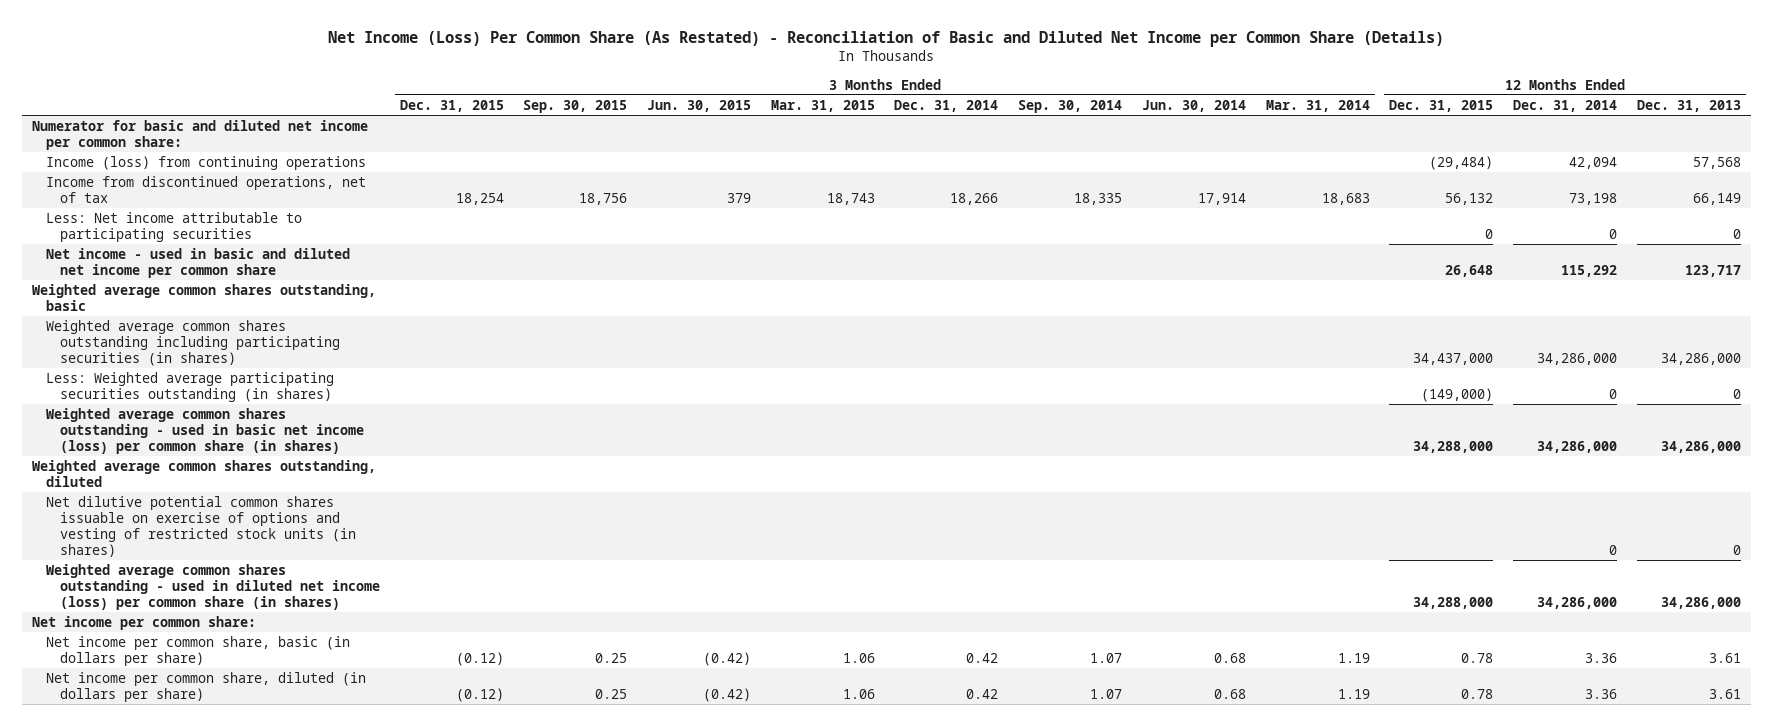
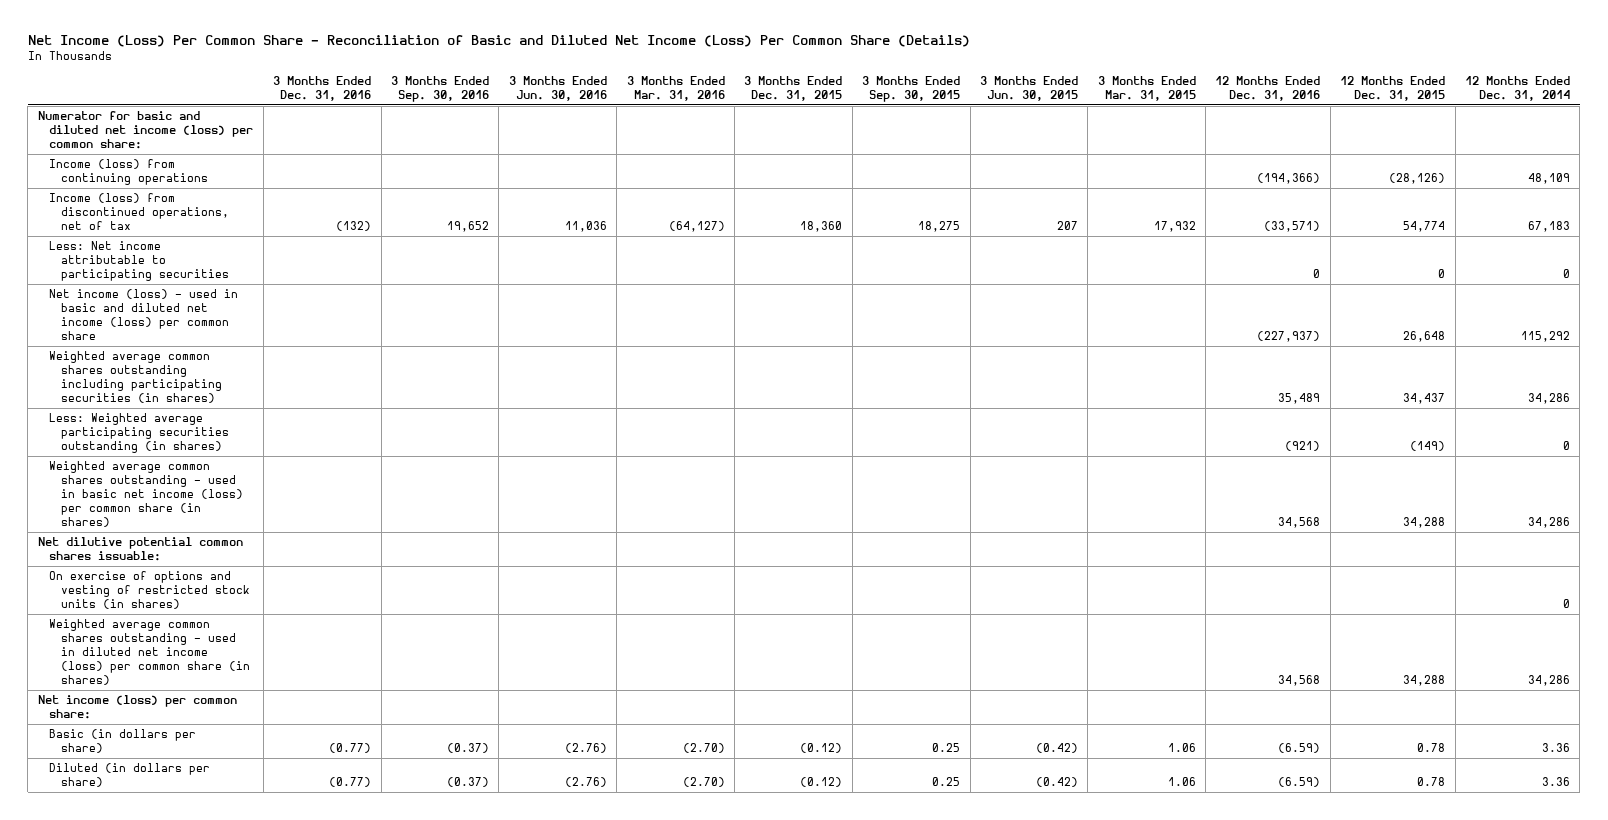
- Net Income (Loss) Per Common Share (As Restated) - Reconciliation of Basic and Diluted Net Income per Common Share (Details)
+ Net Income (Loss) Per Common Share - Reconciliation of Basic and Diluted Net Income (Loss) Per Common Share (Details)
- | 3 Months Ended Dec. 31, 2015 | 3 Months Ended Sep. 30, 2015 | 3 Months Ended Jun. 30, 2015 | 3 Months Ended Mar. 31, 2015 | 3 Months Ended Dec. 31, 2014 | 3 Months Ended Sep. 30, 2014 | 3 Months Ended Jun. 30, 2014 | 3 Months Ended Mar. 31, 2014 | 12 Months Ended Dec. 31, 2015 | 12 Months Ended Dec. 31, 2014 | 12 Months Ended Dec. 31, 2013
+ | 3 Months Ended Dec. 31, 2016 | 3 Months Ended Sep. 30, 2016 | 3 Months Ended Jun. 30, 2016 | 3 Months Ended Mar. 31, 2016 | 3 Months Ended Dec. 31, 2015 | 3 Months Ended Sep. 30, 2015 | 3 Months Ended Jun. 30, 2015 | 3 Months Ended Mar. 31, 2015 | 12 Months Ended Dec. 31, 2016 | 12 Months Ended Dec. 31, 2015 | 12 Months Ended Dec. 31, 2014
- Numerator for basic and diluted net income per common share:
- Income (loss) from continuing operations | | | | | | | | | (29,484) | 42,094 | 57,568
- Income from discontinued operations, net of tax | 18,254 | 18,756 | 379 | 18,743 | 18,266 | 18,335 | 17,914 | 18,683 | 56,132 | 73,198 | 66,149
+ Numerator for basic and diluted net income (loss) per common share:
+ Income (loss) from continuing operations | | | | | | | | | (194,366) | (28,126) | 48,109
+ Income (loss) from discontinued operations, net of tax | (132) | 19,652 | 11,036 | (64,127) | 18,360 | 18,275 | 207 | 17,932 | (33,571) | 54,774 | 67,183
- Net income - used in basic and diluted net income per common share | | | | | | | | | 26,648 | 115,292 | 123,717
- Weighted average common shares outstanding, basic
- Weighted average common shares outstanding including participating securities (in shares) | | | | | | | | | 34,437,000 | 34,286,000 | 34,286,000
- Less: Weighted average participating securities outstanding (in shares) | | | | | | | | | (149,000) | 0 | 0
- Weighted average common shares outstanding - used in basic net income (loss) per common share (in shares) | | | | | | | | | 34,288,000 | 34,286,000 | 34,286,000
- Weighted average common shares outstanding, diluted
- Net dilutive potential common shares issuable on exercise of options and vesting of restricted stock units (in shares) | | | | | | | | | | 0 | 0
- Weighted average common shares outstanding - used in diluted net income (loss) per common share (in shares) | | | | | | | | | 34,288,000 | 34,286,000 | 34,286,000
- Net income per common share:
- Net income per common share, basic (in dollars per share) | (0.12) | 0.25 | (0.42) | 1.06 | 0.42 | 1.07 | 0.68 | 1.19 | 0.78 | 3.36 | 3.61
- Net income per common share, diluted (in dollars per share) | (0.12) | 0.25 | (0.42) | 1.06 | 0.42 | 1.07 | 0.68 | 1.19 | 0.78 | 3.36 | 3.61
+ Net income (loss) - used in basic and diluted net income (loss) per common share | | | | | | | | | (227,937) | 26,648 | 115,292
+ Weighted average common shares outstanding including participating securities (in shares) | | | | | | | | | 35,489 | 34,437 | 34,286
+ Less: Weighted average participating securities outstanding (in shares) | | | | | | | | | (921) | (149) | 0
+ Weighted average common shares outstanding - used in basic net income (loss) per common share (in shares) | | | | | | | | | 34,568 | 34,288 | 34,286
+ Net dilutive potential common shares issuable:
+ On exercise of options and vesting of restricted stock units (in shares) | | | | | | | | | | | 0
+ Weighted average common shares outstanding - used in diluted net income (loss) per common share (in shares) | | | | | | | | | 34,568 | 34,288 | 34,286
+ Net income (loss) per common share:
+ Basic (in dollars per share) | (0.77) | (0.37) | (2.76) | (2.70) | (0.12) | 0.25 | (0.42) | 1.06 | (6.59) | 0.78 | 3.36
+ Diluted (in dollars per share) | (0.77) | (0.37) | (2.76) | (2.70) | (0.12) | 0.25 | (0.42) | 1.06 | (6.59) | 0.78 | 3.36

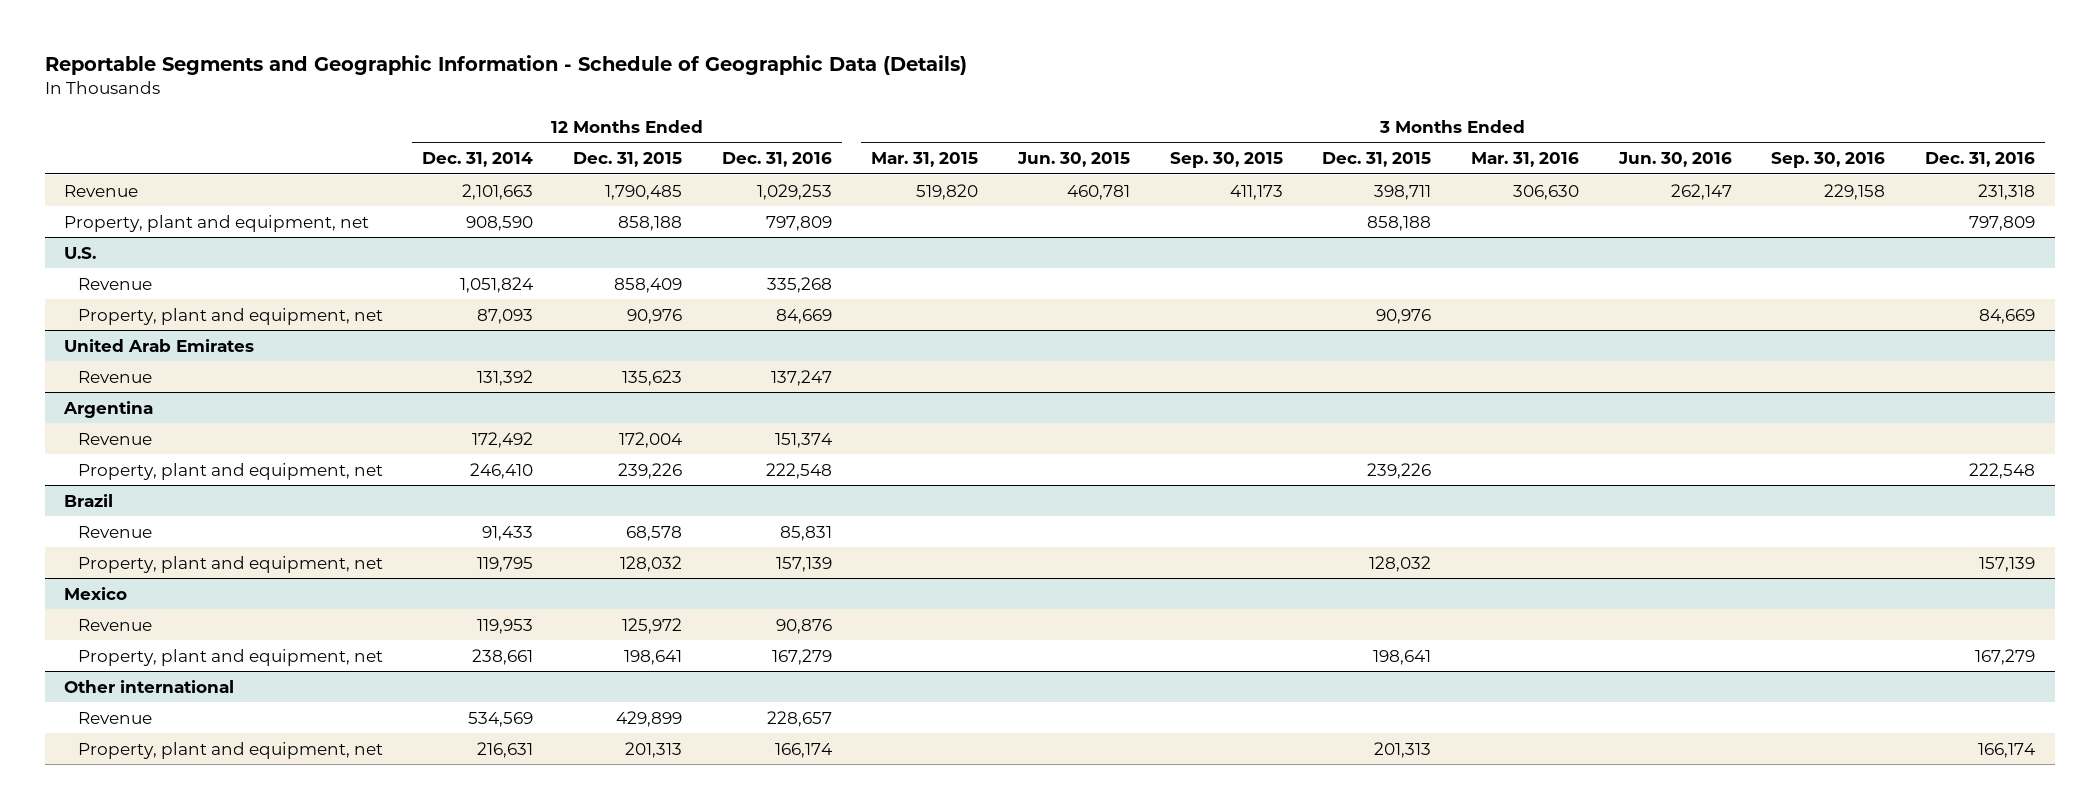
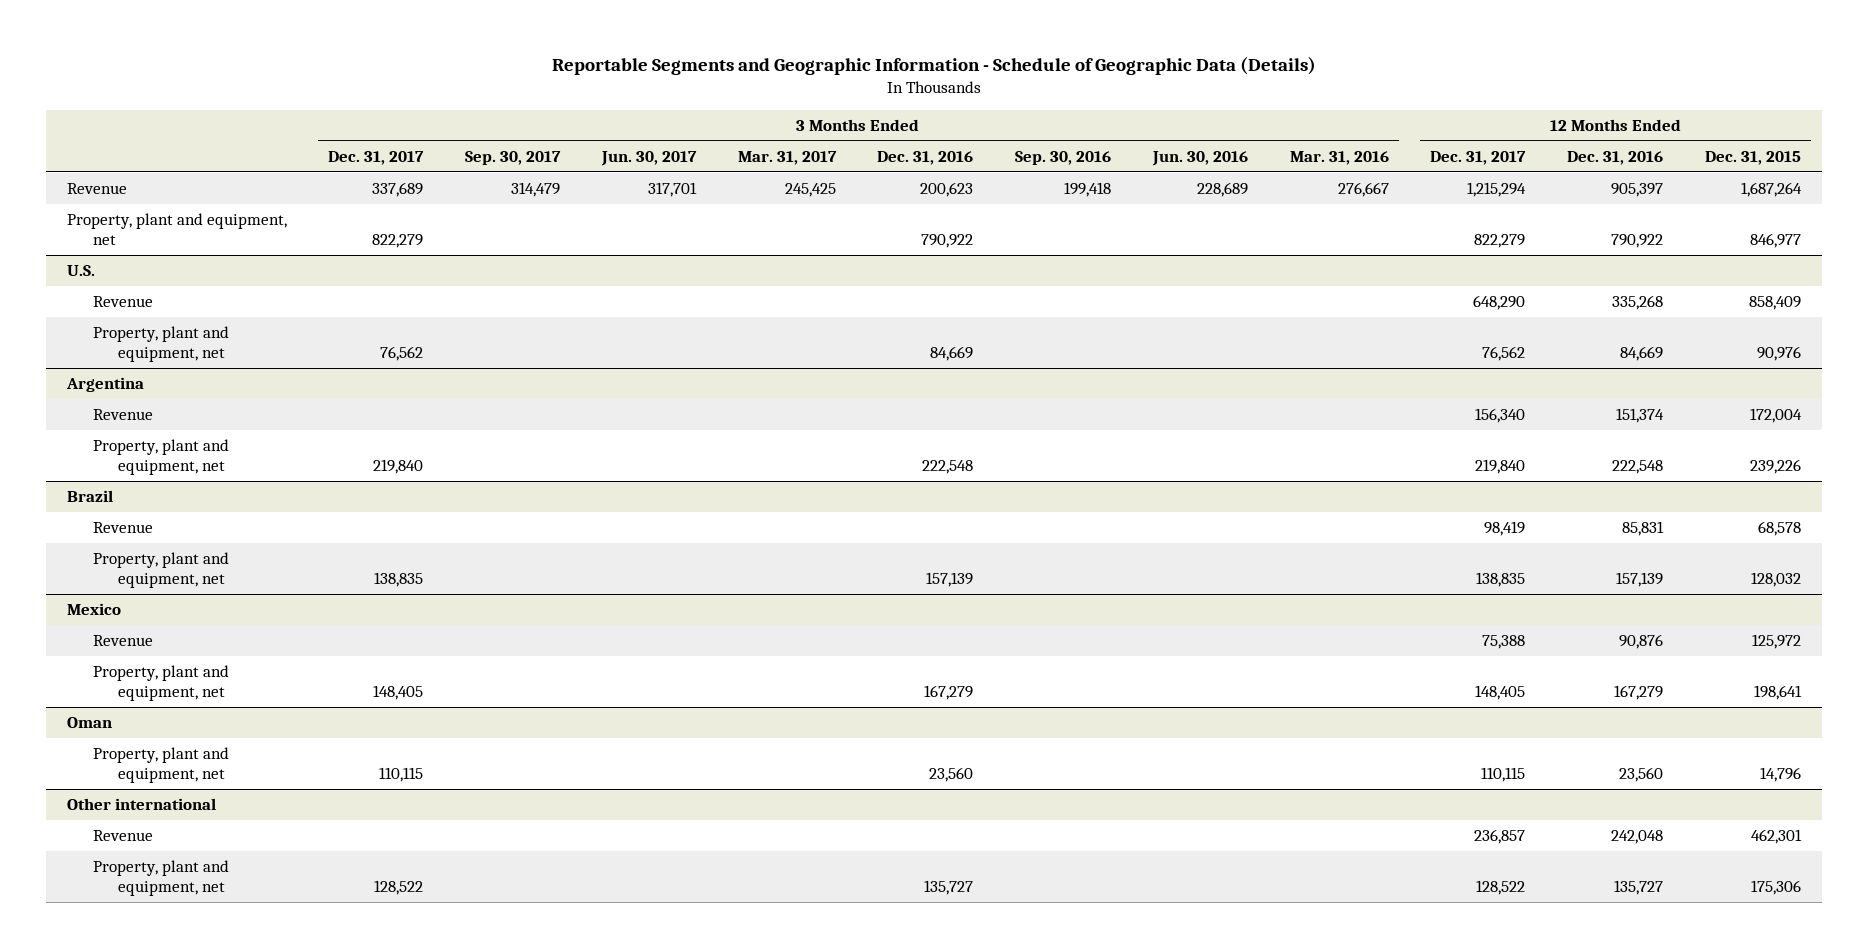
- | 12 Months Ended Dec. 31, 2014 | 12 Months Ended Dec. 31, 2015 | 12 Months Ended Dec. 31, 2016 | 3 Months Ended Mar. 31, 2015 | 3 Months Ended Jun. 30, 2015 | 3 Months Ended Sep. 30, 2015 | 3 Months Ended Dec. 31, 2015 | 3 Months Ended Mar. 31, 2016 | 3 Months Ended Jun. 30, 2016 | 3 Months Ended Sep. 30, 2016 | 3 Months Ended Dec. 31, 2016
+ | 3 Months Ended Dec. 31, 2017 | 3 Months Ended Sep. 30, 2017 | 3 Months Ended Jun. 30, 2017 | 3 Months Ended Mar. 31, 2017 | 3 Months Ended Dec. 31, 2016 | 3 Months Ended Sep. 30, 2016 | 3 Months Ended Jun. 30, 2016 | 3 Months Ended Mar. 31, 2016 | 12 Months Ended Dec. 31, 2017 | 12 Months Ended Dec. 31, 2016 | 12 Months Ended Dec. 31, 2015
- Revenue | 2,101,663 | 1,790,485 | 1,029,253 | 519,820 | 460,781 | 411,173 | 398,711 | 306,630 | 262,147 | 229,158 | 231,318
- Property, plant and equipment, net | 908,590 | 858,188 | 797,809 | | | | 858,188 | | | | 797,809
+ Revenue | 337,689 | 314,479 | 317,701 | 245,425 | 200,623 | 199,418 | 228,689 | 276,667 | 1,215,294 | 905,397 | 1,687,264
+ Property, plant and equipment, net | 822,279 | | | | 790,922 | | | | 822,279 | 790,922 | 846,977
- United Arab Emirates
- Revenue | 131,392 | 135,623 | 137,247 | | | | | | | |
+ Oman
+ Property, plant and equipment, net | 110,115 | | | | 23,560 | | | | 110,115 | 23,560 | 14,796
@ Other international
- Revenue | 534,569 | 429,899 | 228,657 | | | | | | | |
- Property, plant and equipment, net | 216,631 | 201,313 | 166,174 | | | | 201,313 | | | | 166,174
+ Revenue | | | | | | | | | 236,857 | 242,048 | 462,301
+ Property, plant and equipment, net | 128,522 | | | | 135,727 | | | | 128,522 | 135,727 | 175,306

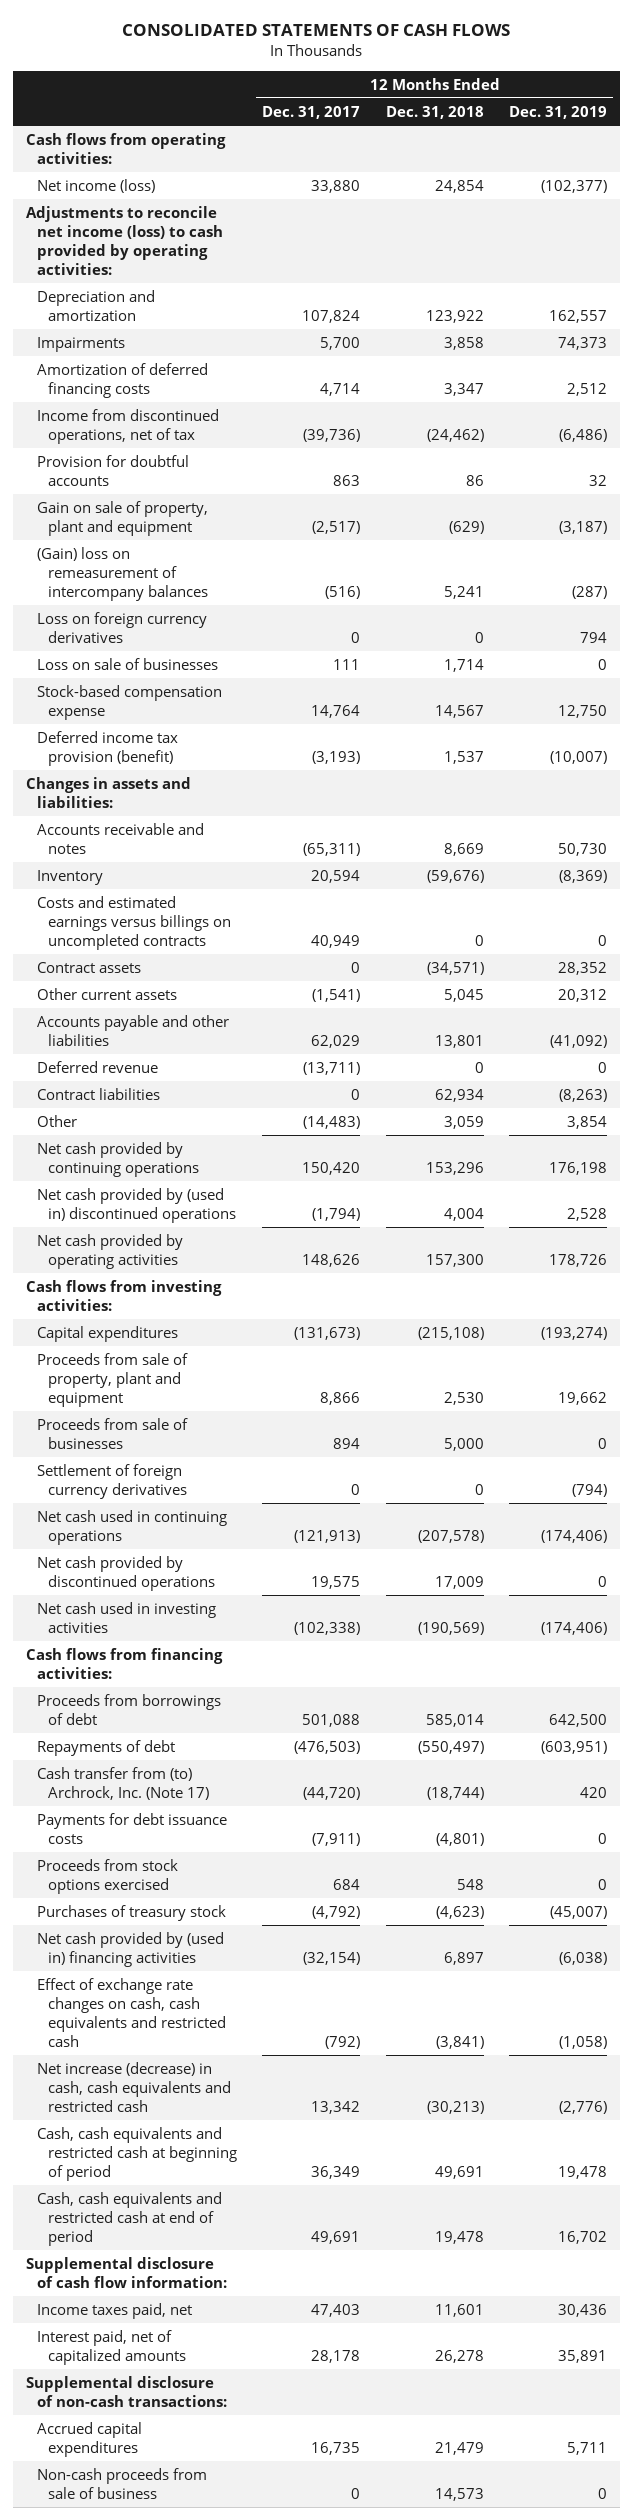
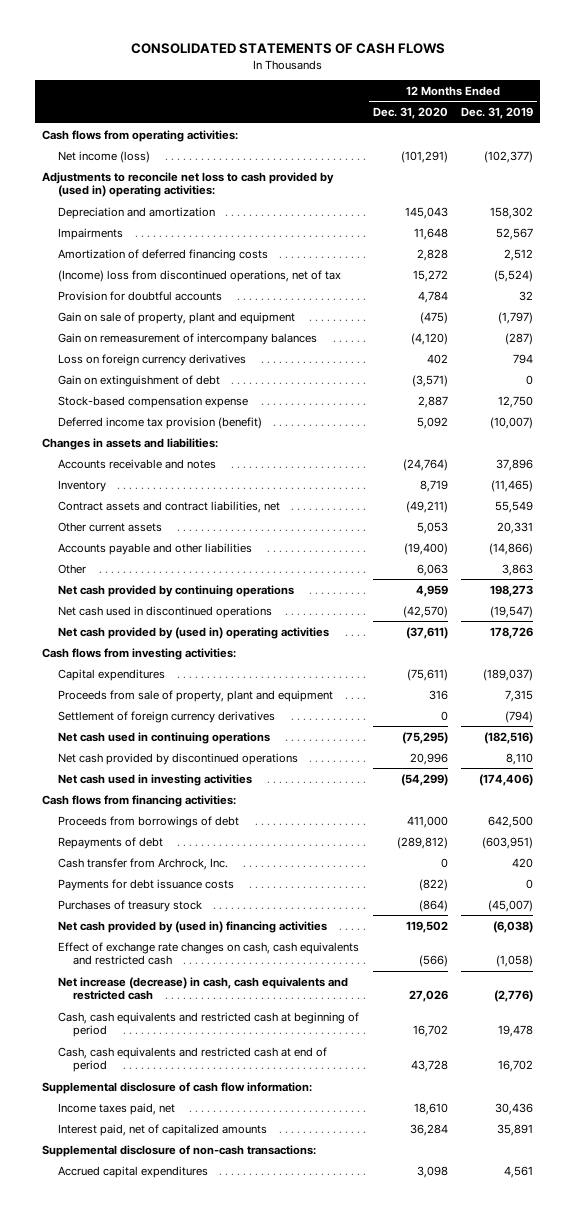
- | 12 Months Ended Dec. 31, 2017 | 12 Months Ended Dec. 31, 2018 | 12 Months Ended Dec. 31, 2019
+ | 12 Months Ended Dec. 31, 2020 | 12 Months Ended Dec. 31, 2019
- Adjustments to reconcile net income (loss) to cash provided by operating activities:
- Depreciation and amortization | 107,824 | 123,922 | 162,557
- Impairments | 5,700 | 3,858 | 74,373
+ Adjustments to reconcile net loss to cash provided by (used in) operating activities:
+ Depreciation and amortization | 145,043 | 158,302
+ Impairments | 11,648 | 52,567
- Income from discontinued operations, net of tax | (39,736) | (24,462) | (6,486)
+ (Income) loss from discontinued operations, net of tax | 15,272 | (5,524)
- Gain on sale of property, plant and equipment | (2,517) | (629) | (3,187)
- (Gain) loss on remeasurement of intercompany balances | (516) | 5,241 | (287)
+ Gain on sale of property, plant and equipment | (475) | (1,797)
+ Gain on remeasurement of intercompany balances | (4,120) | (287)
- Loss on sale of businesses | 111 | 1,714 | 0
+ Gain on extinguishment of debt | (3,571) | 0
- Accounts receivable and notes | (65,311) | 8,669 | 50,730
- Inventory | 20,594 | (59,676) | (8,369)
- Costs and estimated earnings versus billings on uncompleted contracts | 40,949 | 0 | 0
- Contract assets | 0 | (34,571) | 28,352
- Other current assets | (1,541) | 5,045 | 20,312
- Accounts payable and other liabilities | 62,029 | 13,801 | (41,092)
- Deferred revenue | (13,711) | 0 | 0
- Contract liabilities | 0 | 62,934 | (8,263)
- Other | (14,483) | 3,059 | 3,854
- Net cash provided by continuing operations | 150,420 | 153,296 | 176,198
- Net cash provided by (used in) discontinued operations | (1,794) | 4,004 | 2,528
- Net cash provided by operating activities | 148,626 | 157,300 | 178,726
+ Accounts receivable and notes | (24,764) | 37,896
+ Inventory | 8,719 | (11,465)
+ Contract assets and contract liabilities, net | (49,211) | 55,549
+ Other current assets | 5,053 | 20,331
+ Accounts payable and other liabilities | (19,400) | (14,866)
+ Other | 6,063 | 3,863
+ Net cash provided by continuing operations | 4,959 | 198,273
+ Net cash used in discontinued operations | (42,570) | (19,547)
+ Net cash provided by (used in) operating activities | (37,611) | 178,726
- Capital expenditures | (131,673) | (215,108) | (193,274)
- Proceeds from sale of property, plant and equipment | 8,866 | 2,530 | 19,662
- Proceeds from sale of businesses | 894 | 5,000 | 0
+ Capital expenditures | (75,611) | (189,037)
+ Proceeds from sale of property, plant and equipment | 316 | 7,315
- Net cash used in continuing operations | (121,913) | (207,578) | (174,406)
- Net cash provided by discontinued operations | 19,575 | 17,009 | 0
+ Net cash used in continuing operations | (75,295) | (182,516)
+ Net cash provided by discontinued operations | 20,996 | 8,110
- Cash transfer from (to) Archrock, Inc. (Note 17) | (44,720) | (18,744) | 420
+ Cash transfer from Archrock, Inc. | 0 | 420
- Proceeds from stock options exercised | 684 | 548 | 0
- Accrued capital expenditures | 16,735 | 21,479 | 5,711
- Non-cash proceeds from sale of business | 0 | 14,573 | 0
+ Accrued capital expenditures | 3,098 | 4,561

